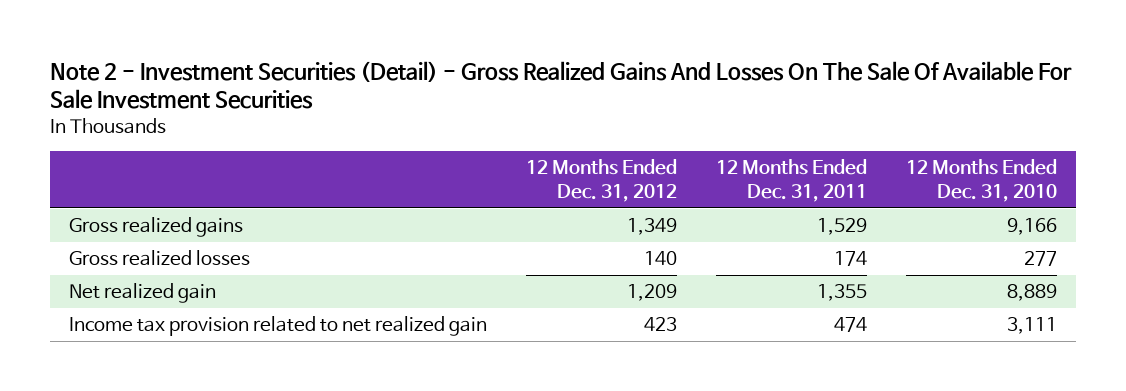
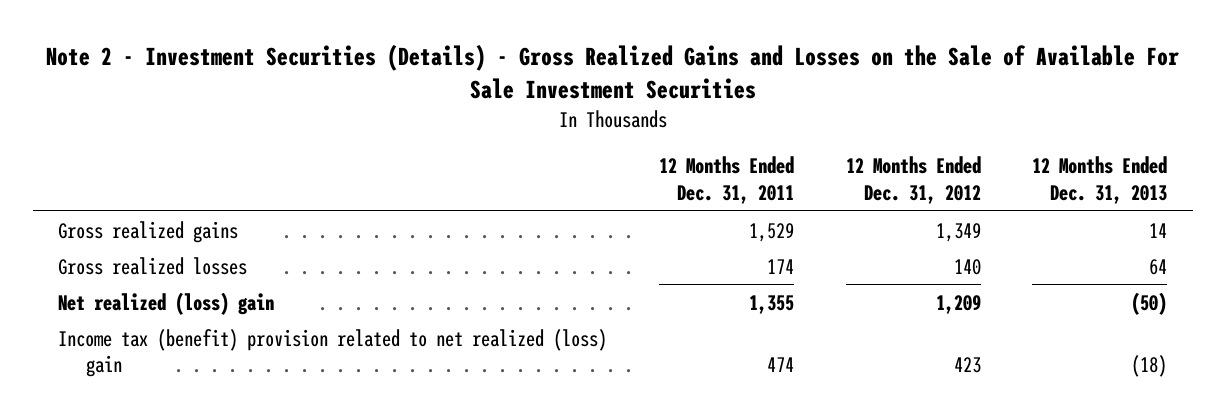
- Note 2 - Investment Securities (Detail) - Gross Realized Gains And Losses On The Sale Of Available For Sale Investment Securities
+ Note 2 - Investment Securities (Details) - Gross Realized Gains and Losses on the Sale of Available For Sale Investment Securities
- | 12 Months Ended Dec. 31, 2012 | 12 Months Ended Dec. 31, 2011 | 12 Months Ended Dec. 31, 2010
+ | 12 Months Ended Dec. 31, 2011 | 12 Months Ended Dec. 31, 2012 | 12 Months Ended Dec. 31, 2013
- Net realized gain | 1,209 | 1,355 | 8,889
- Income tax provision related to net realized gain | 423 | 474 | 3,111
+ Net realized (loss) gain | 1,355 | 1,209 | (50)
+ Income tax (benefit) provision related to net realized (loss) gain | 474 | 423 | (18)

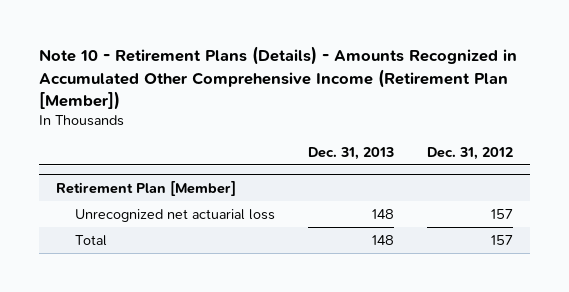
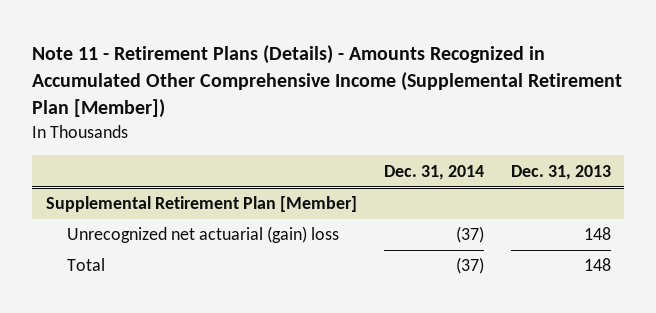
- Note 10 - Retirement Plans (Details) - Amounts Recognized in Accumulated Other Comprehensive Income (Retirement Plan [Member])
+ Note 11 - Retirement Plans (Details) - Amounts Recognized in Accumulated Other Comprehensive Income (Supplemental Retirement Plan [Member])
- | Dec. 31, 2013 | Dec. 31, 2012
+ | Dec. 31, 2014 | Dec. 31, 2013
- Retirement Plan [Member]
- Unrecognized net actuarial loss | 148 | 157
+ Supplemental Retirement Plan [Member]
+ Unrecognized net actuarial (gain) loss | (37) | 148

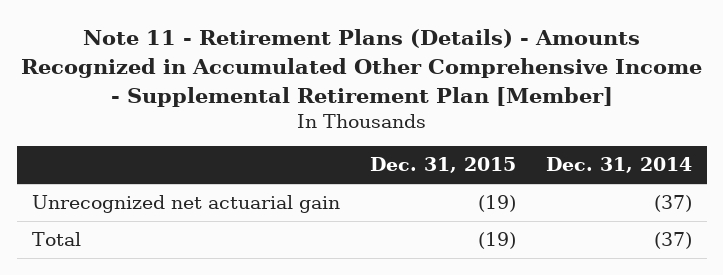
- Note 11 - Retirement Plans (Details) - Amounts Recognized in Accumulated Other Comprehensive Income (Supplemental Retirement Plan [Member])
+ Note 11 - Retirement Plans (Details) - Amounts Recognized in Accumulated Other Comprehensive Income - Supplemental Retirement Plan [Member]
- | Dec. 31, 2014 | Dec. 31, 2013
+ | Dec. 31, 2015 | Dec. 31, 2014
- Supplemental Retirement Plan [Member]
- Unrecognized net actuarial (gain) loss | (37) | 148
+ Unrecognized net actuarial gain | (19) | (37)

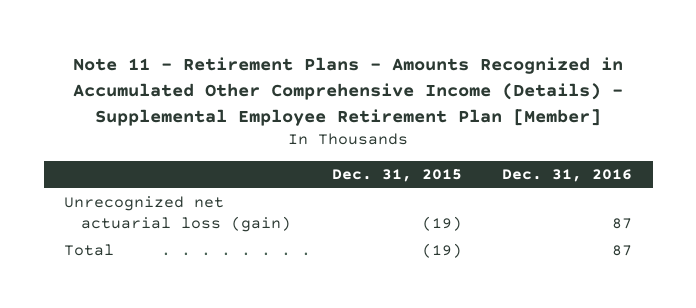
- Note 11 - Retirement Plans (Details) - Amounts Recognized in Accumulated Other Comprehensive Income - Supplemental Retirement Plan [Member]
+ Note 11 - Retirement Plans - Amounts Recognized in Accumulated Other Comprehensive Income (Details) - Supplemental Employee Retirement Plan [Member]
- | Dec. 31, 2015 | Dec. 31, 2014
+ | Dec. 31, 2015 | Dec. 31, 2016
- Unrecognized net actuarial gain | (19) | (37)
+ Unrecognized net actuarial loss (gain) | (19) | 87

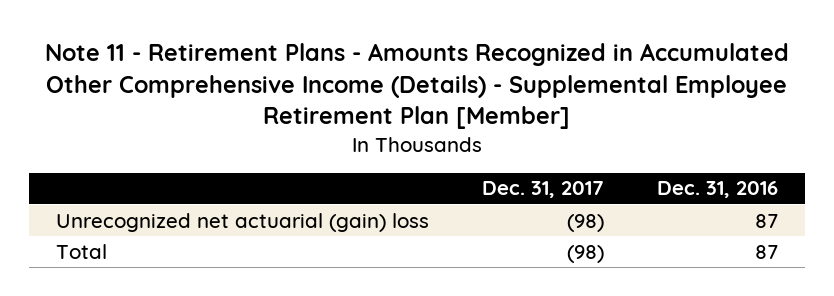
- | Dec. 31, 2015 | Dec. 31, 2016
+ | Dec. 31, 2017 | Dec. 31, 2016
- Unrecognized net actuarial loss (gain) | (19) | 87
+ Unrecognized net actuarial (gain) loss | (98) | 87

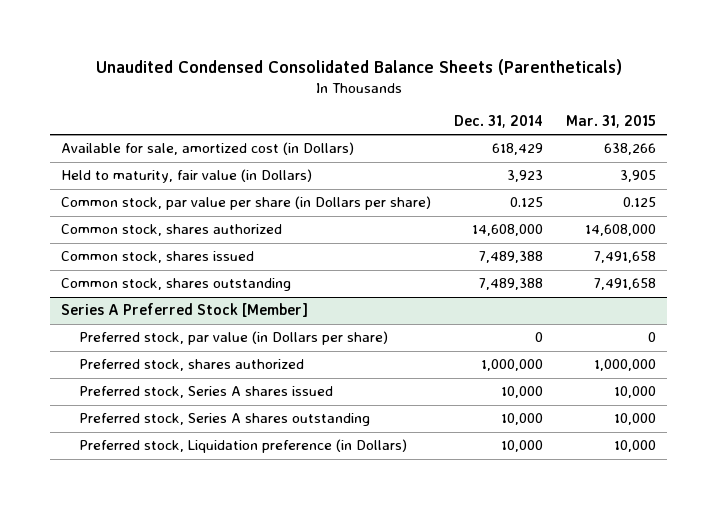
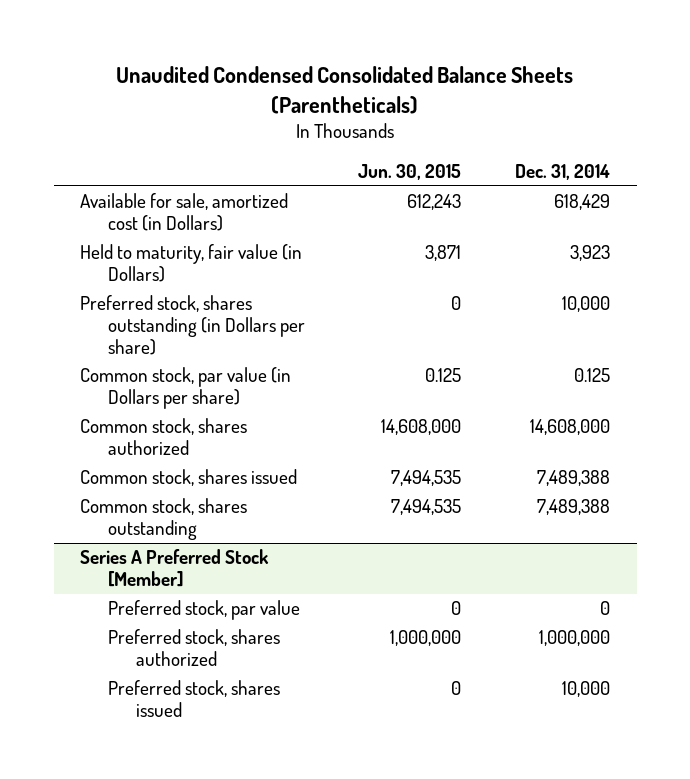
- | Dec. 31, 2014 | Mar. 31, 2015
+ | Jun. 30, 2015 | Dec. 31, 2014
- Common stock, par value per share (in Dollars per share) | 0.125 | 0.125
+ Preferred stock, shares outstanding (in Dollars per share) | 0 | 10,000
+ Common stock, par value (in Dollars per share) | 0.125 | 0.125
@ Series A Preferred Stock [Member]
- Preferred stock, par value (in Dollars per share) | 0 | 0
+ Preferred stock, par value | 0 | 0
- Preferred stock, Series A shares issued | 10,000 | 10,000
- Preferred stock, Series A shares outstanding | 10,000 | 10,000
- Preferred stock, Liquidation preference (in Dollars) | 10,000 | 10,000
+ Preferred stock, shares issued | 0 | 10,000

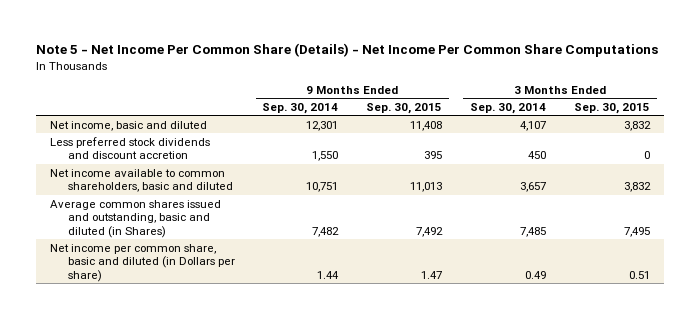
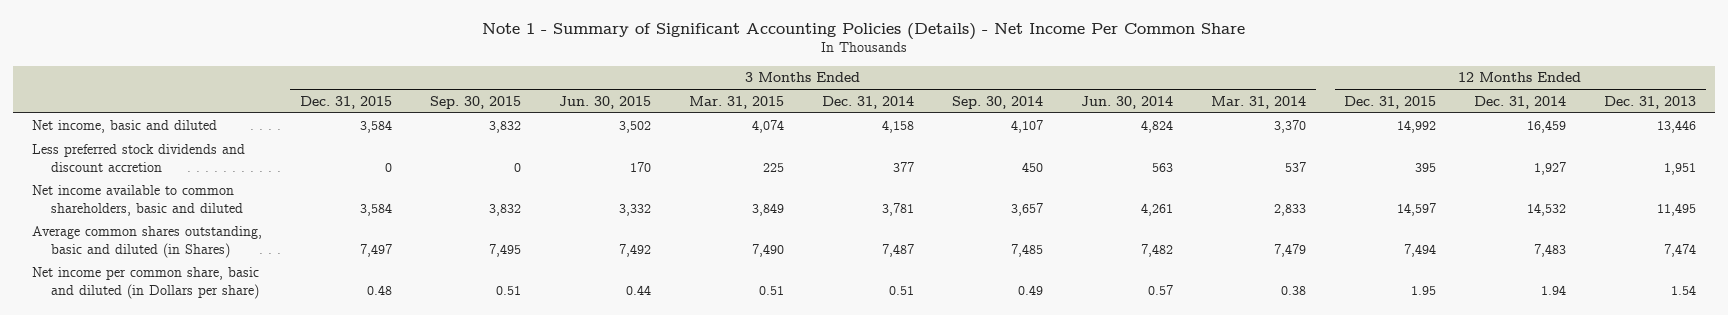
- Note 5 - Net Income Per Common Share (Details) - Net Income Per Common Share Computations
+ Note 1 - Summary of Significant Accounting Policies (Details) - Net Income Per Common Share
- | 9 Months Ended Sep. 30, 2014 | 9 Months Ended Sep. 30, 2015 | 3 Months Ended Sep. 30, 2014 | 3 Months Ended Sep. 30, 2015
+ | 3 Months Ended Dec. 31, 2015 | 3 Months Ended Sep. 30, 2015 | 3 Months Ended Jun. 30, 2015 | 3 Months Ended Mar. 31, 2015 | 3 Months Ended Dec. 31, 2014 | 3 Months Ended Sep. 30, 2014 | 3 Months Ended Jun. 30, 2014 | 3 Months Ended Mar. 31, 2014 | 12 Months Ended Dec. 31, 2015 | 12 Months Ended Dec. 31, 2014 | 12 Months Ended Dec. 31, 2013
- Average common shares issued and outstanding, basic and diluted (in Shares) | 7,482 | 7,492 | 7,485 | 7,495
+ Average common shares outstanding, basic and diluted (in Shares) | 7,497 | 7,495 | 7,492 | 7,490 | 7,487 | 7,485 | 7,482 | 7,479 | 7,494 | 7,483 | 7,474

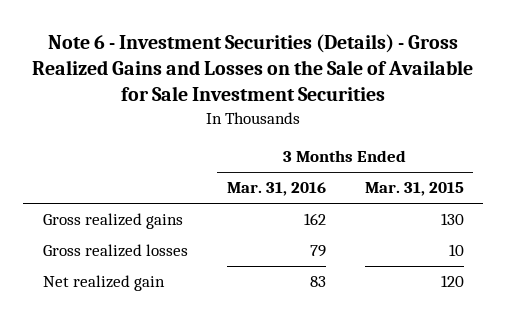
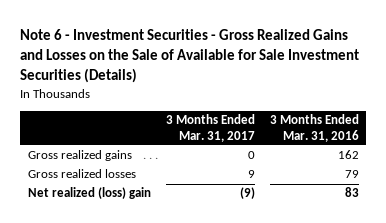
- Note 6 - Investment Securities (Details) - Gross Realized Gains and Losses on the Sale of Available for Sale Investment Securities
+ Note 6 - Investment Securities - Gross Realized Gains and Losses on the Sale of Available for Sale Investment Securities (Details)
- | 3 Months Ended Mar. 31, 2016 | 3 Months Ended Mar. 31, 2015
+ | 3 Months Ended Mar. 31, 2017 | 3 Months Ended Mar. 31, 2016
- Net realized gain | 83 | 120
+ Net realized (loss) gain | (9) | 83

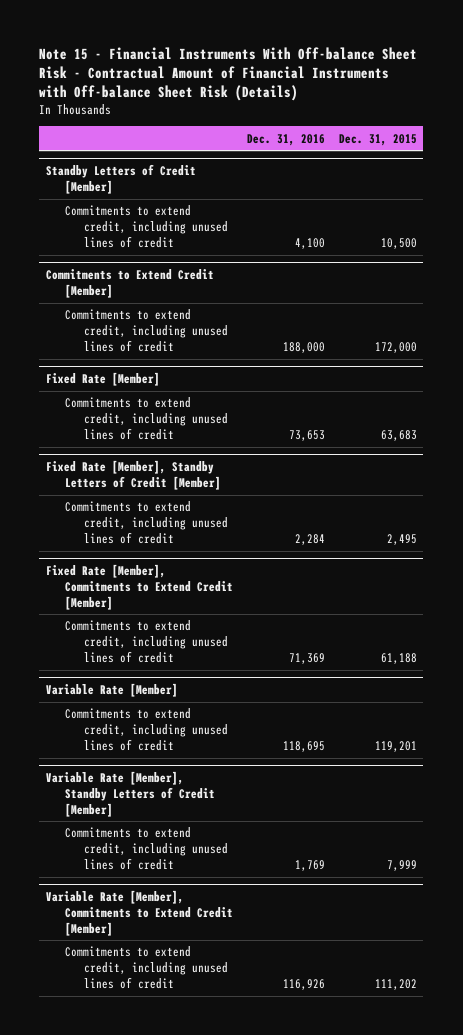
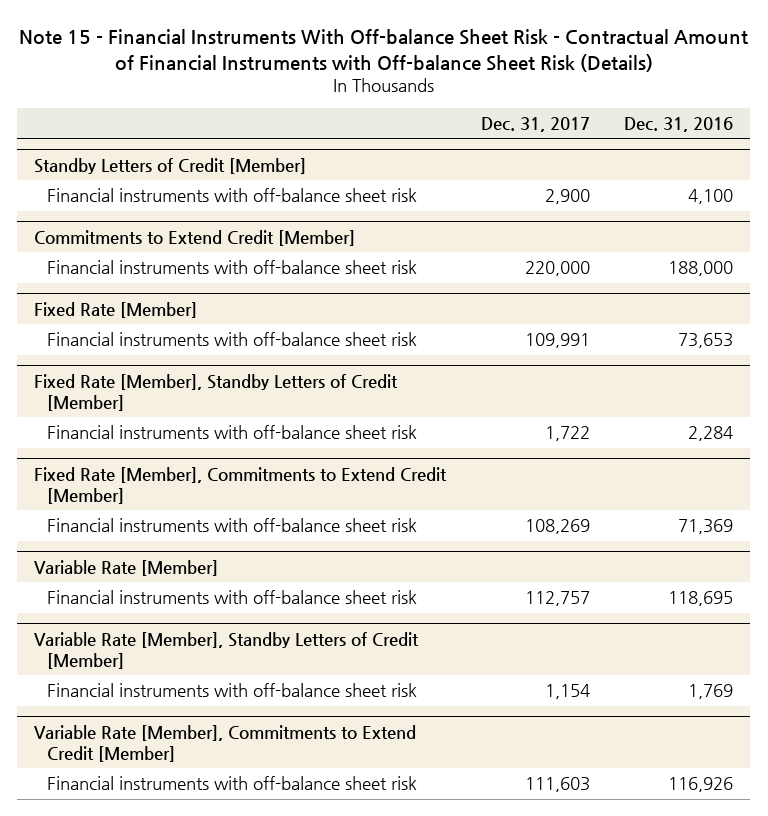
- | Dec. 31, 2016 | Dec. 31, 2015
+ | Dec. 31, 2017 | Dec. 31, 2016
@ Standby Letters of Credit [Member]
- Commitments to extend credit, including unused lines of credit | 4,100 | 10,500
+ Financial instruments with off-balance sheet risk | 2,900 | 4,100
@ Commitments to Extend Credit [Member]
- Commitments to extend credit, including unused lines of credit | 188,000 | 172,000
+ Financial instruments with off-balance sheet risk | 220,000 | 188,000
@ Fixed Rate [Member]
- Commitments to extend credit, including unused lines of credit | 73,653 | 63,683
+ Financial instruments with off-balance sheet risk | 109,991 | 73,653
@ Fixed Rate [Member], Standby Letters of Credit [Member]
- Commitments to extend credit, including unused lines of credit | 2,284 | 2,495
+ Financial instruments with off-balance sheet risk | 1,722 | 2,284
@ Fixed Rate [Member], Commitments to Extend Credit [Member]
- Commitments to extend credit, including unused lines of credit | 71,369 | 61,188
+ Financial instruments with off-balance sheet risk | 108,269 | 71,369
@ Variable Rate [Member]
- Commitments to extend credit, including unused lines of credit | 118,695 | 119,201
+ Financial instruments with off-balance sheet risk | 112,757 | 118,695
@ Variable Rate [Member], Standby Letters of Credit [Member]
- Commitments to extend credit, including unused lines of credit | 1,769 | 7,999
+ Financial instruments with off-balance sheet risk | 1,154 | 1,769
@ Variable Rate [Member], Commitments to Extend Credit [Member]
- Commitments to extend credit, including unused lines of credit | 116,926 | 111,202
+ Financial instruments with off-balance sheet risk | 111,603 | 116,926

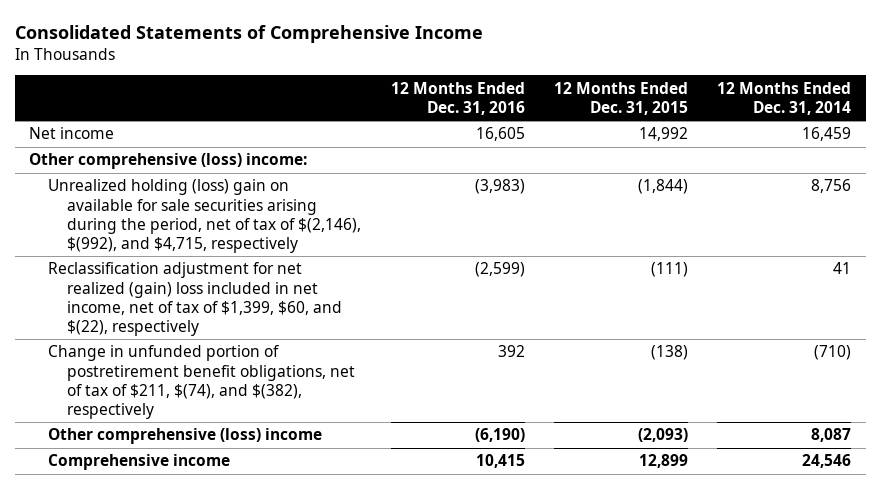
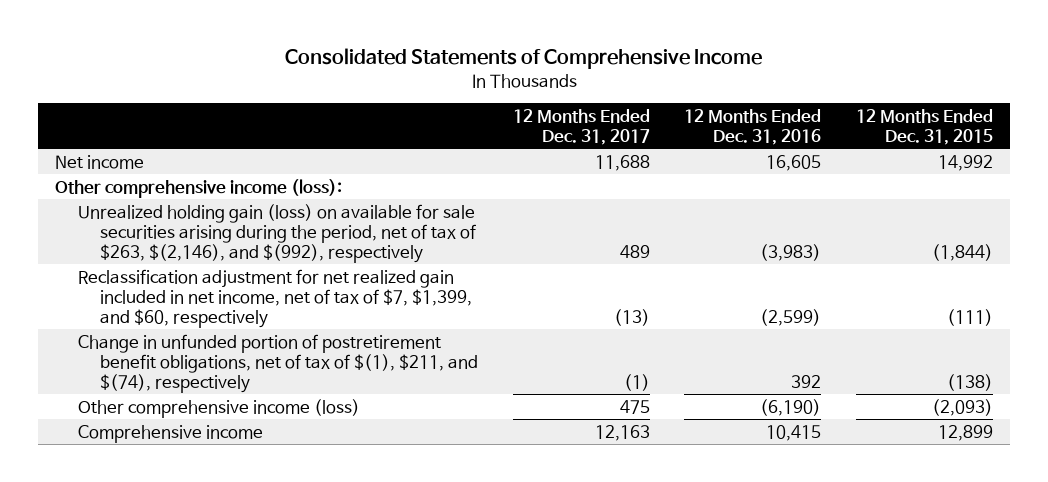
- | 12 Months Ended Dec. 31, 2016 | 12 Months Ended Dec. 31, 2015 | 12 Months Ended Dec. 31, 2014
+ | 12 Months Ended Dec. 31, 2017 | 12 Months Ended Dec. 31, 2016 | 12 Months Ended Dec. 31, 2015
- Other comprehensive (loss) income:
- Unrealized holding (loss) gain on available for sale securities arising during the period, net of tax of $(2,146), $(992), and $4,715, respectively | (3,983) | (1,844) | 8,756
- Reclassification adjustment for net realized (gain) loss included in net income, net of tax of $1,399, $60, and $(22), respectively | (2,599) | (111) | 41
- Change in unfunded portion of postretirement benefit obligations, net of tax of $211, $(74), and $(382), respectively | 392 | (138) | (710)
- Other comprehensive (loss) income | (6,190) | (2,093) | 8,087
+ Other comprehensive income (loss):
+ Unrealized holding gain (loss) on available for sale securities arising during the period, net of tax of $263, $(2,146), and $(992), respectively | 489 | (3,983) | (1,844)
+ Reclassification adjustment for net realized gain included in net income, net of tax of $7, $1,399, and $60, respectively | (13) | (2,599) | (111)
+ Change in unfunded portion of postretirement benefit obligations, net of tax of $(1), $211, and $(74), respectively | (1) | 392 | (138)
+ Other comprehensive income (loss) | 475 | (6,190) | (2,093)

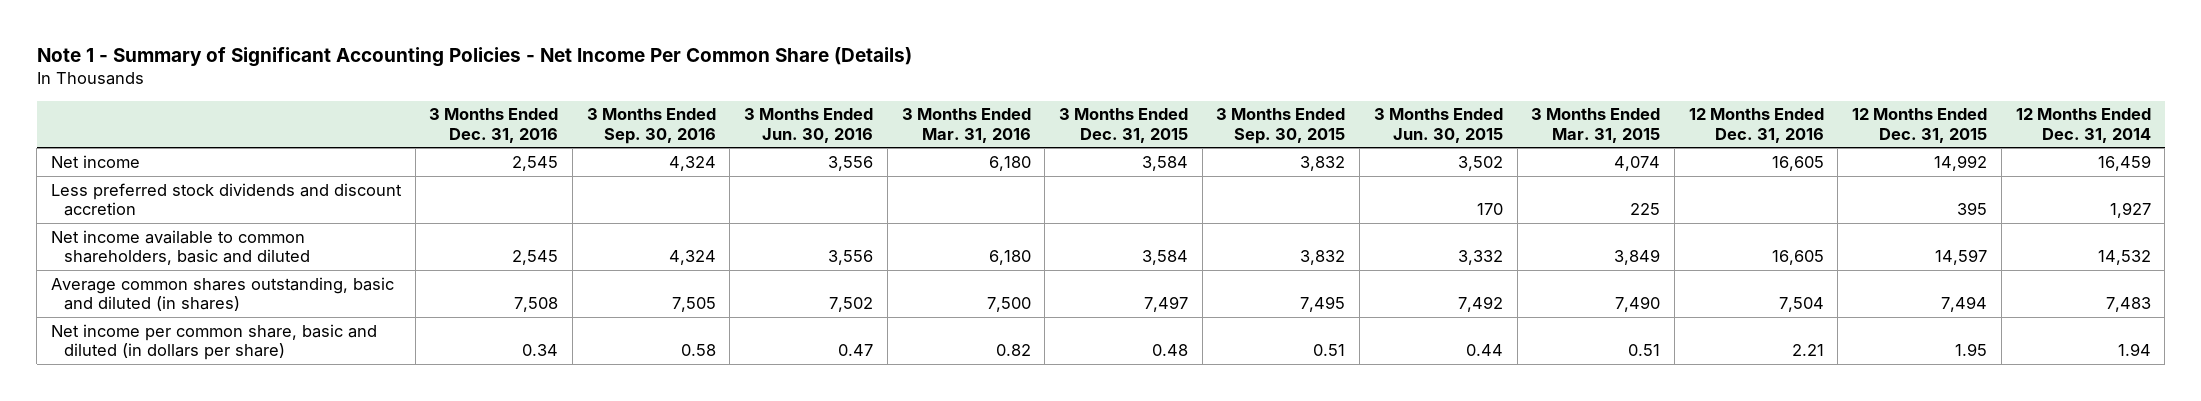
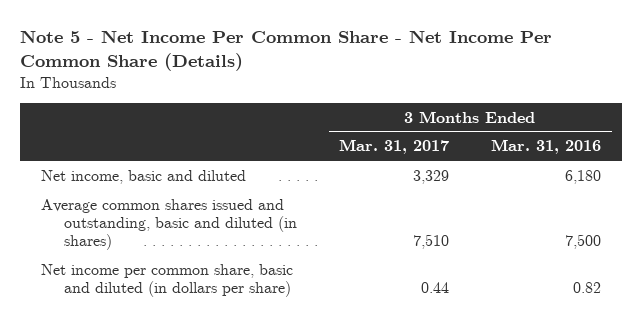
- Note 1 - Summary of Significant Accounting Policies - Net Income Per Common Share (Details)
+ Note 5 - Net Income Per Common Share - Net Income Per Common Share (Details)
- | 3 Months Ended Dec. 31, 2016 | 3 Months Ended Sep. 30, 2016 | 3 Months Ended Jun. 30, 2016 | 3 Months Ended Mar. 31, 2016 | 3 Months Ended Dec. 31, 2015 | 3 Months Ended Sep. 30, 2015 | 3 Months Ended Jun. 30, 2015 | 3 Months Ended Mar. 31, 2015 | 12 Months Ended Dec. 31, 2016 | 12 Months Ended Dec. 31, 2015 | 12 Months Ended Dec. 31, 2014
+ | 3 Months Ended Mar. 31, 2017 | 3 Months Ended Mar. 31, 2016
- Net income | 2,545 | 4,324 | 3,556 | 6,180 | 3,584 | 3,832 | 3,502 | 4,074 | 16,605 | 14,992 | 16,459
- Less preferred stock dividends and discount accretion | | | | | | | 170 | 225 | | 395 | 1,927
- Net income available to common shareholders, basic and diluted | 2,545 | 4,324 | 3,556 | 6,180 | 3,584 | 3,832 | 3,332 | 3,849 | 16,605 | 14,597 | 14,532
- Average common shares outstanding, basic and diluted (in shares) | 7,508 | 7,505 | 7,502 | 7,500 | 7,497 | 7,495 | 7,492 | 7,490 | 7,504 | 7,494 | 7,483
+ Net income, basic and diluted | 3,329 | 6,180
+ Average common shares issued and outstanding, basic and diluted (in shares) | 7,510 | 7,500

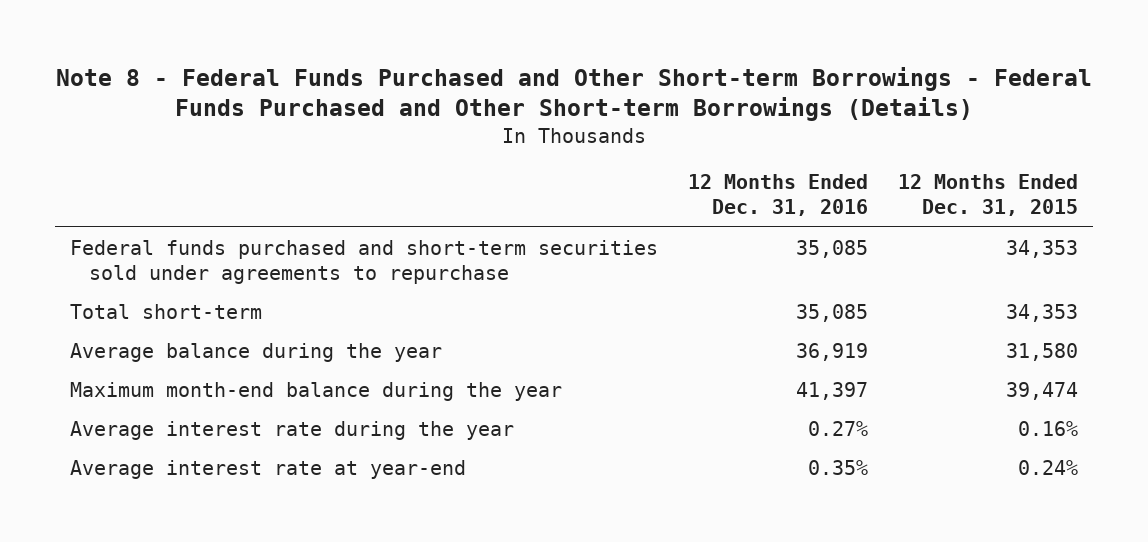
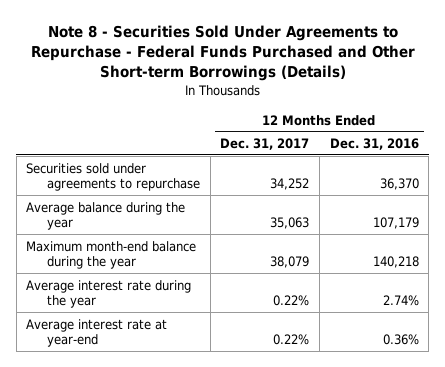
- Note 8 - Federal Funds Purchased and Other Short-term Borrowings - Federal Funds Purchased and Other Short-term Borrowings (Details)
+ Note 8 - Securities Sold Under Agreements to Repurchase - Federal Funds Purchased and Other Short-term Borrowings (Details)
- | 12 Months Ended Dec. 31, 2016 | 12 Months Ended Dec. 31, 2015
+ | 12 Months Ended Dec. 31, 2017 | 12 Months Ended Dec. 31, 2016
- Federal funds purchased and short-term securities sold under agreements to repurchase | 35,085 | 34,353
- Total short-term | 35,085 | 34,353
- Average balance during the year | 36,919 | 31,580
- Maximum month-end balance during the year | 41,397 | 39,474
- Average interest rate during the year | 0.27% | 0.16%
- Average interest rate at year-end | 0.35% | 0.24%
+ Securities sold under agreements to repurchase | 34,252 | 36,370
+ Average balance during the year | 35,063 | 107,179
+ Maximum month-end balance during the year | 38,079 | 140,218
+ Average interest rate during the year | 0.22% | 2.74%
+ Average interest rate at year-end | 0.22% | 0.36%

